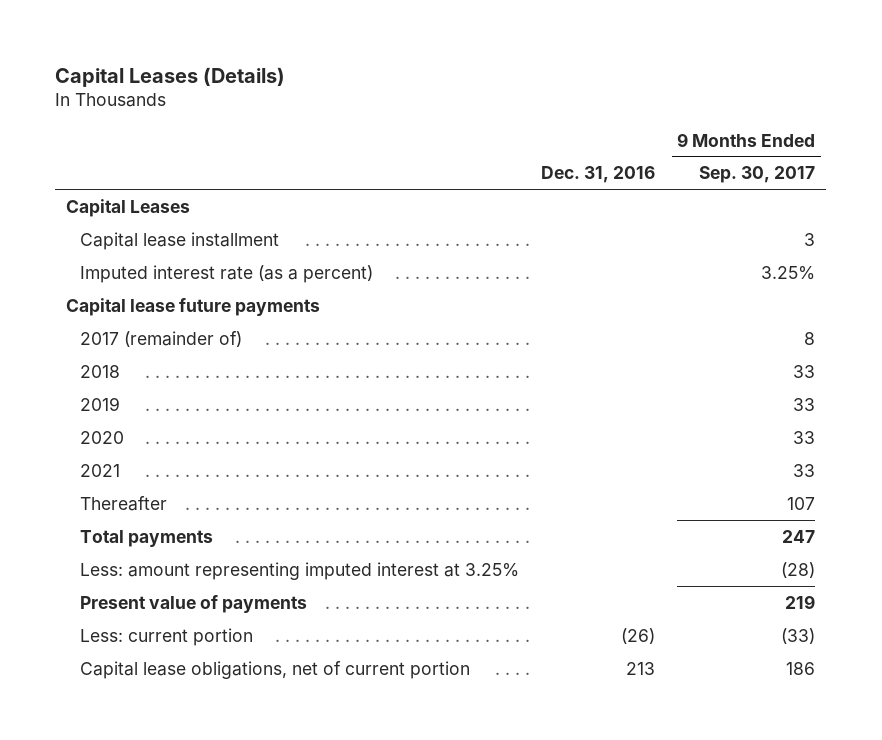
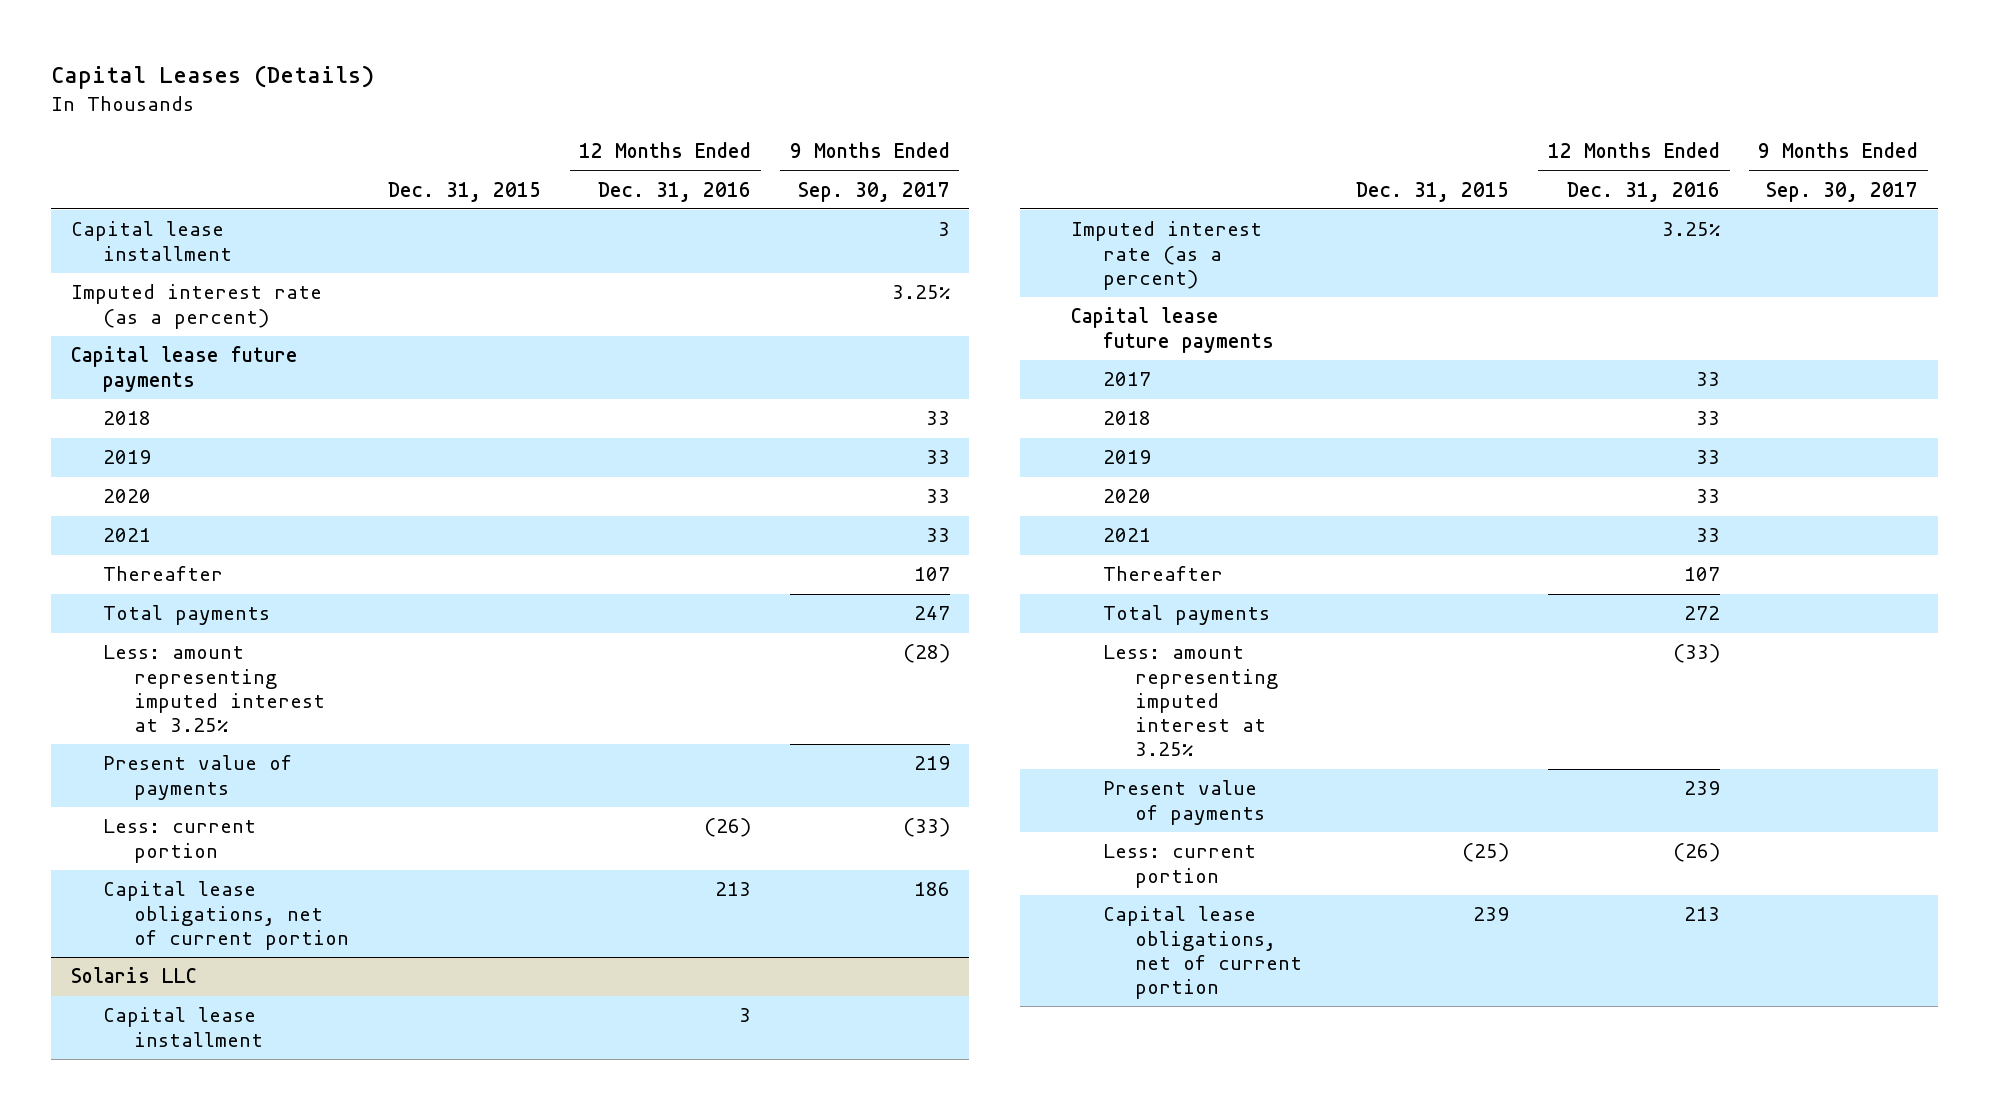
- | Dec. 31, 2016 | 9 Months Ended Sep. 30, 2017
+ | Dec. 31, 2015 | 12 Months Ended Dec. 31, 2016 | 9 Months Ended Sep. 30, 2017
- Capital Leases
- 2017 (remainder of) | | 8
+ Solaris LLC
+ Capital lease installment | | 3 |
+ Imputed interest rate (as a percent) | | 3.25% |
+ Capital lease future payments
+ 2017 | | 33 |
+ 2018 | | 33 |
+ 2019 | | 33 |
+ 2020 | | 33 |
+ 2021 | | 33 |
+ Thereafter | | 107 |
+ Total payments | | 272 |
+ Less: amount representing imputed interest at 3.25% | | (33) |
+ Present value of payments | | 239 |
+ Less: current portion | (25) | (26) |
+ Capital lease obligations, net of current portion | 239 | 213 |

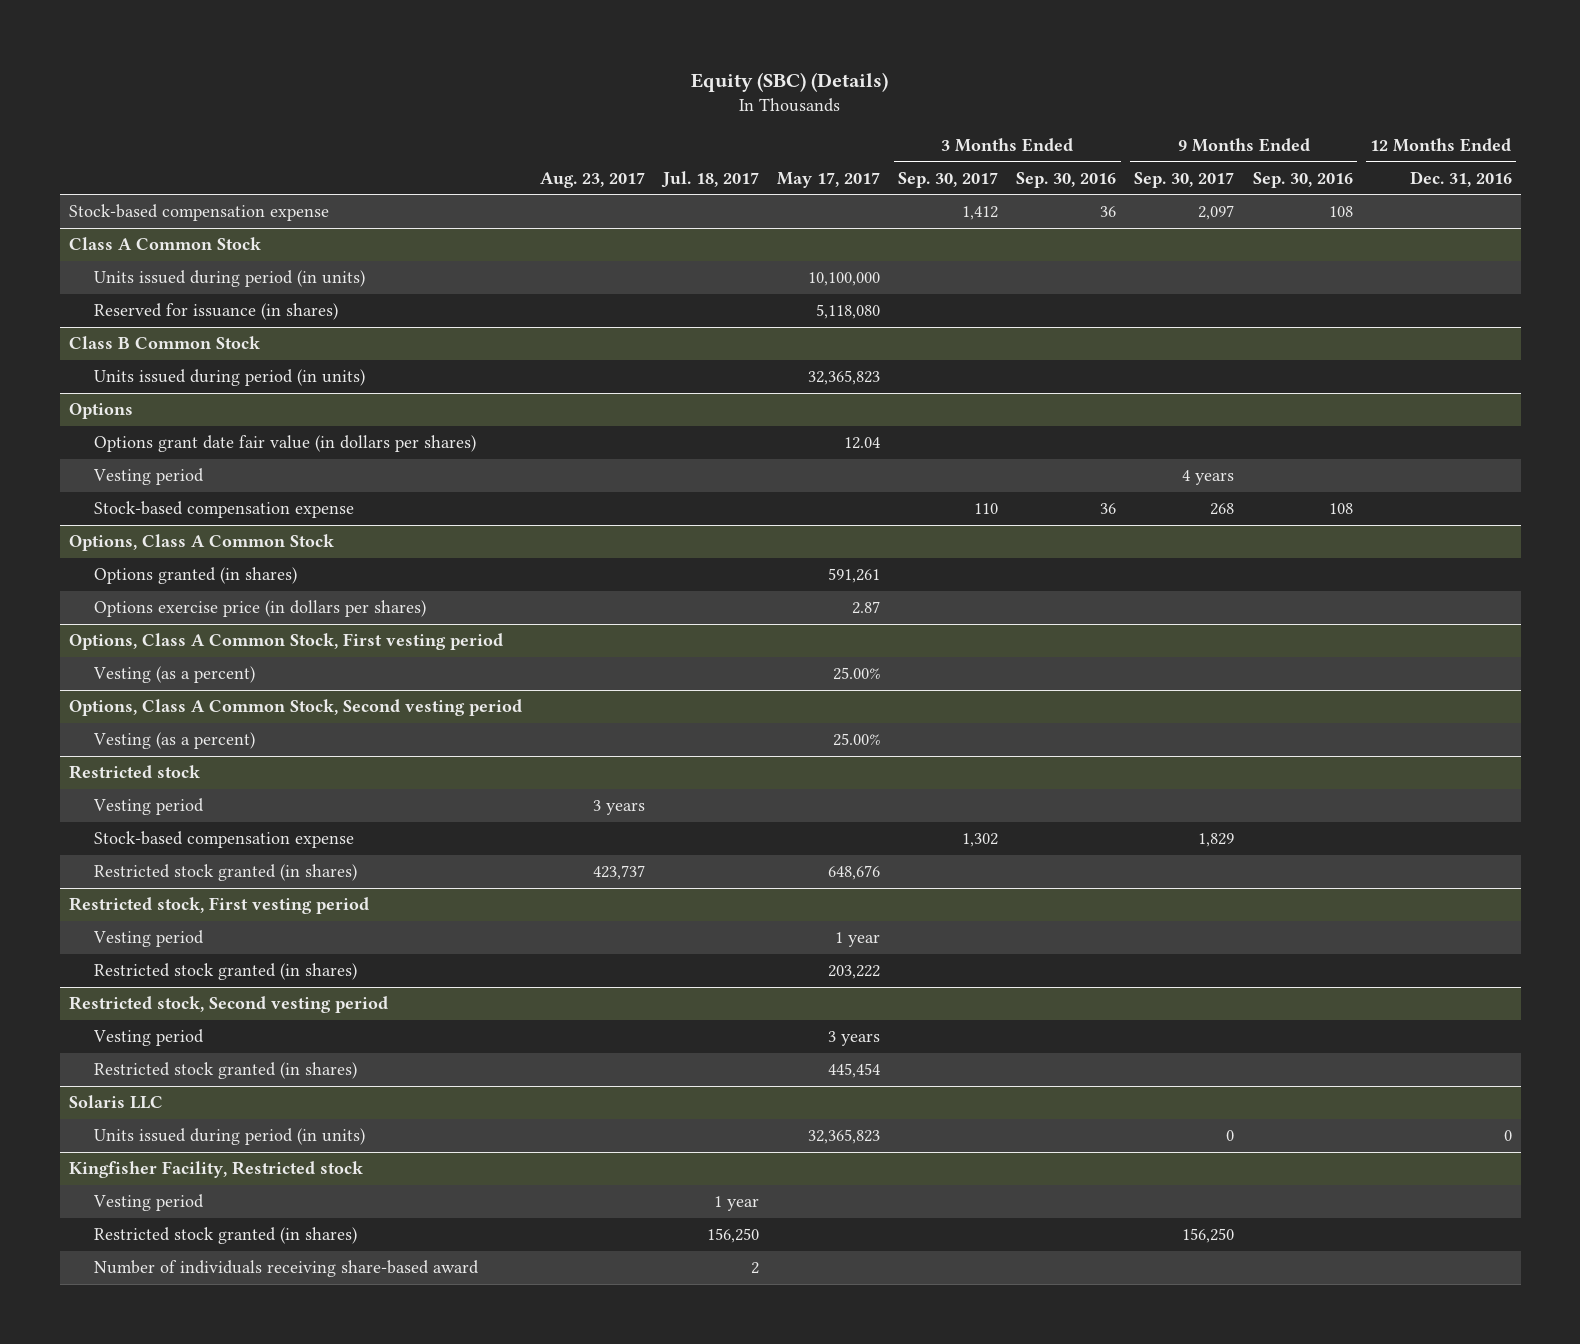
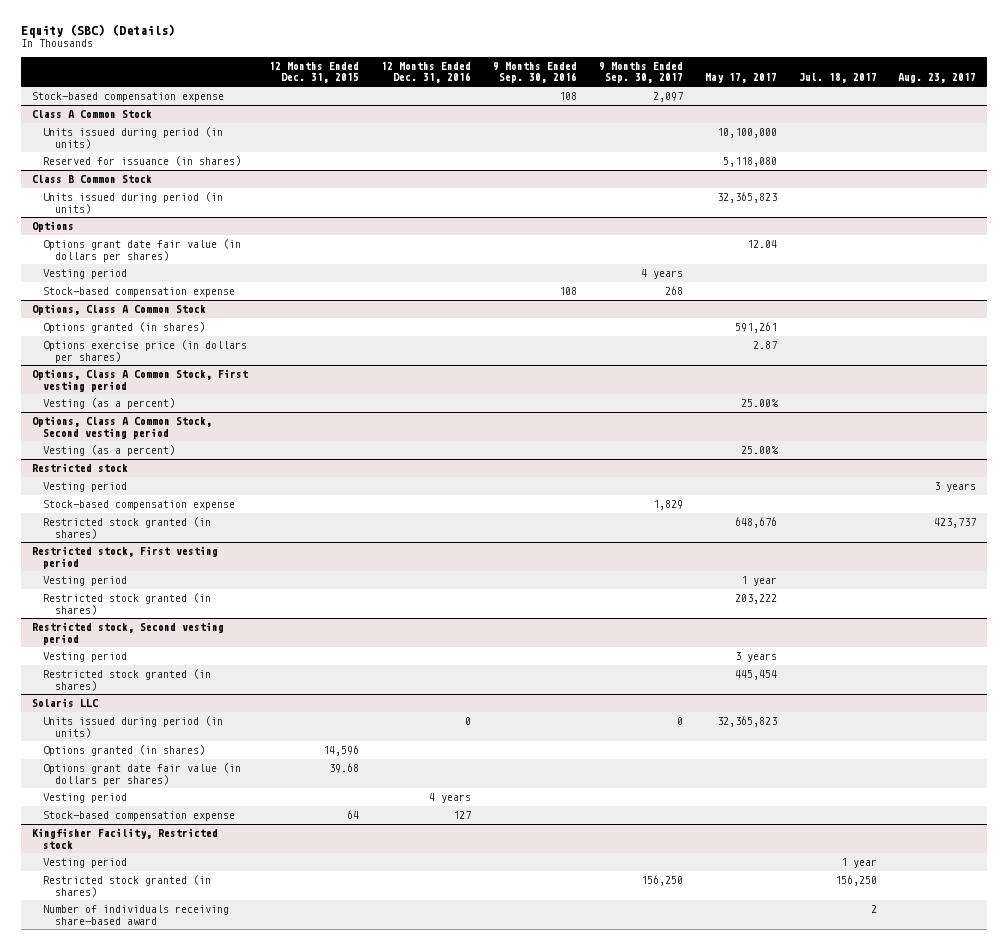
- | Aug. 23, 2017 | Jul. 18, 2017 | May 17, 2017 | 3 Months Ended Sep. 30, 2017 | 3 Months Ended Sep. 30, 2016 | 9 Months Ended Sep. 30, 2017 | 9 Months Ended Sep. 30, 2016 | 12 Months Ended Dec. 31, 2016
+ | 12 Months Ended Dec. 31, 2015 | 12 Months Ended Dec. 31, 2016 | 9 Months Ended Sep. 30, 2016 | 9 Months Ended Sep. 30, 2017 | May 17, 2017 | Jul. 18, 2017 | Aug. 23, 2017
@ Solaris LLC
+ Options granted (in shares) | 14,596 | | | | | |
+ Options grant date fair value (in dollars per shares) | 39.68 | | | | | |
+ Vesting period | | 4 years | | | | |
+ Stock-based compensation expense | 64 | 127 | | | | |

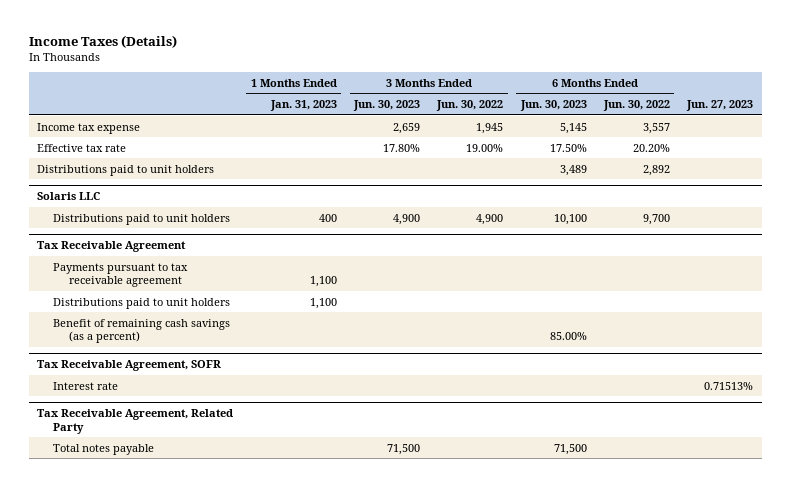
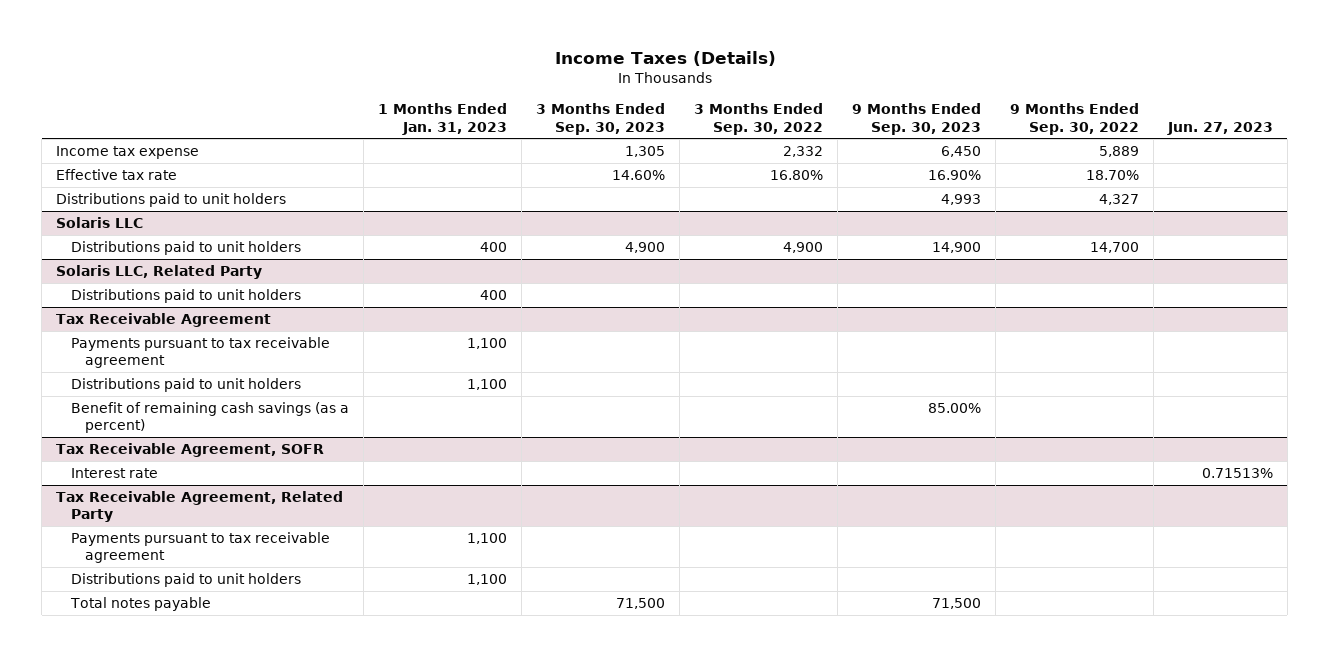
- | 1 Months Ended Jan. 31, 2023 | 3 Months Ended Jun. 30, 2023 | 3 Months Ended Jun. 30, 2022 | 6 Months Ended Jun. 30, 2023 | 6 Months Ended Jun. 30, 2022 | Jun. 27, 2023
+ | 1 Months Ended Jan. 31, 2023 | 3 Months Ended Sep. 30, 2023 | 3 Months Ended Sep. 30, 2022 | 9 Months Ended Sep. 30, 2023 | 9 Months Ended Sep. 30, 2022 | Jun. 27, 2023
+ Solaris LLC, Related Party
+ Distributions paid to unit holders | 400 | | | | |
@ Tax Receivable Agreement, Related Party
+ Payments pursuant to tax receivable agreement | 1,100 | | | | |
+ Distributions paid to unit holders | 1,100 | | | | |

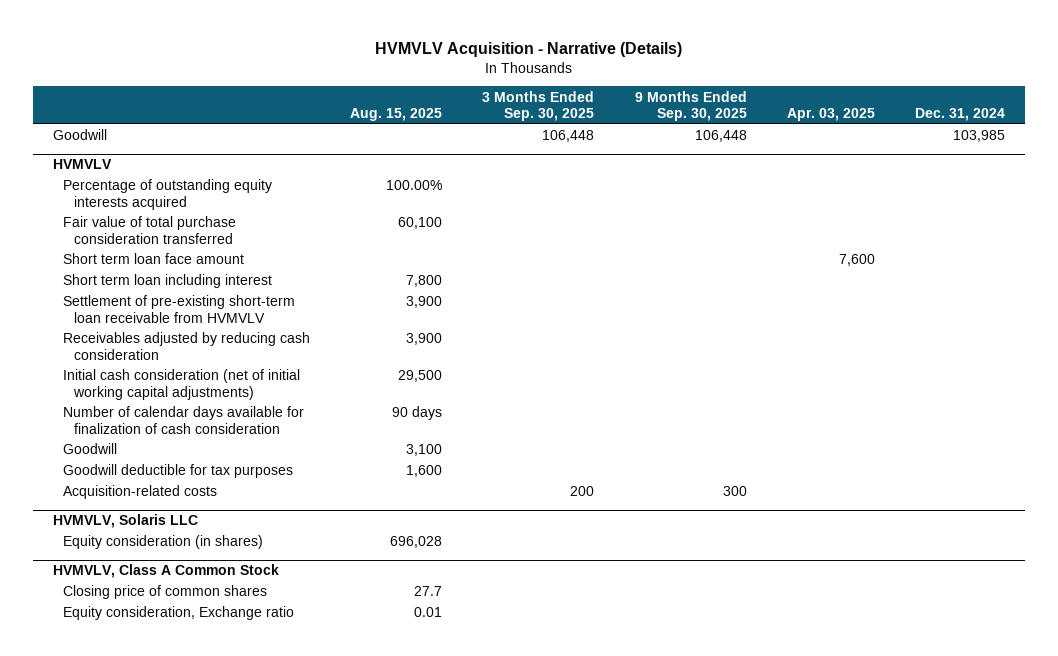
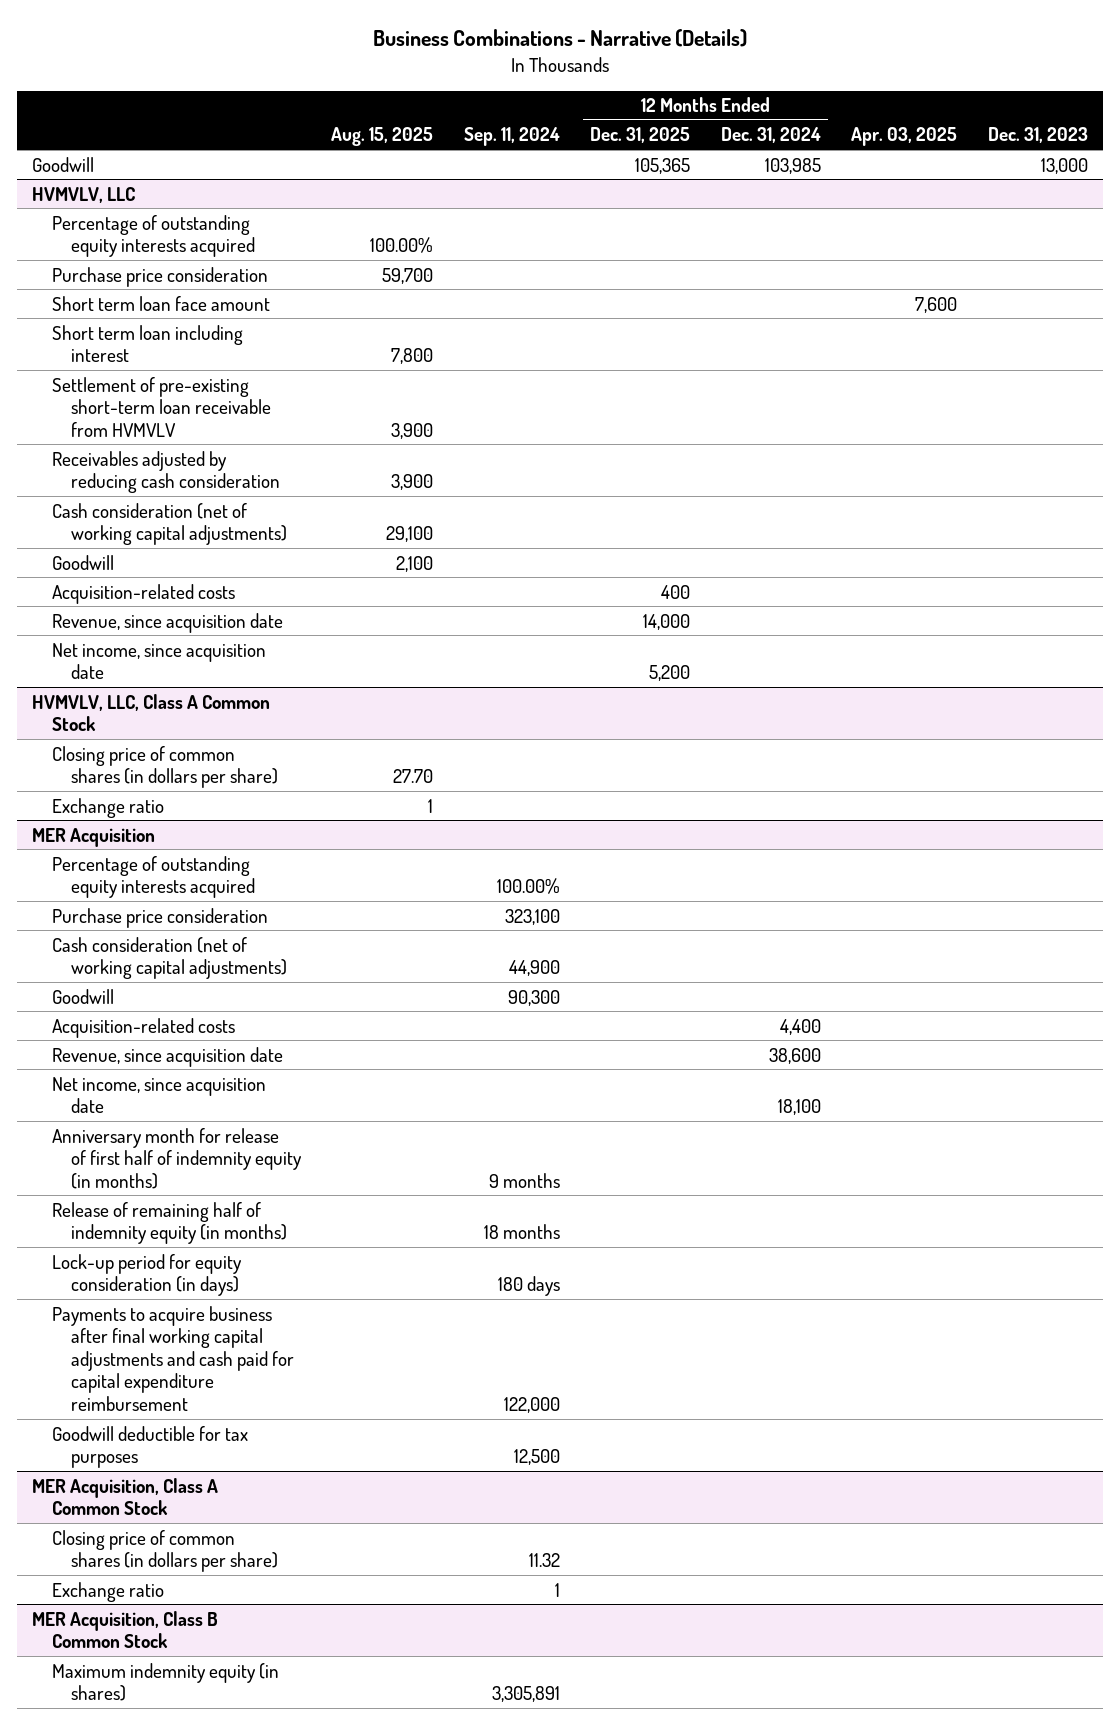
- HVMVLV Acquisition - Narrative (Details)
+ Business Combinations - Narrative (Details)
- | Aug. 15, 2025 | 3 Months Ended Sep. 30, 2025 | 9 Months Ended Sep. 30, 2025 | Apr. 03, 2025 | Dec. 31, 2024
+ | Aug. 15, 2025 | Sep. 11, 2024 | 12 Months Ended Dec. 31, 2025 | 12 Months Ended Dec. 31, 2024 | Apr. 03, 2025 | Dec. 31, 2023
- HVMVLV
- Percentage of outstanding equity interests acquired | 100.00% | | | |
- Fair value of total purchase consideration transferred | 60,100 | | | |
- Short term loan face amount | | | | 7,600 |
- Short term loan including interest | 7,800 | | | |
- Settlement of pre-existing short-term loan receivable from HVMVLV | 3,900 | | | |
- Receivables adjusted by reducing cash consideration | 3,900 | | | |
- Initial cash consideration (net of initial working capital adjustments) | 29,500 | | | |
- Number of calendar days available for finalization of cash consideration | 90 days | | | |
- Goodwill | 3,100 | | | |
- Goodwill deductible for tax purposes | 1,600 | | | |
- Acquisition-related costs | | 200 | 300 | |
- HVMVLV, Solaris LLC
- Equity consideration (in shares) | 696,028 | | | |
- HVMVLV, Class A Common Stock
- Closing price of common shares | 27.7 | | | |
- Equity consideration, Exchange ratio | 0.01 | | | |
+ HVMVLV, LLC
+ Percentage of outstanding equity interests acquired | 100.00% | | | | |
+ Purchase price consideration | 59,700 | | | | |
+ Short term loan face amount | | | | | 7,600 |
+ Short term loan including interest | 7,800 | | | | |
+ Settlement of pre-existing short-term loan receivable from HVMVLV | 3,900 | | | | |
+ Receivables adjusted by reducing cash consideration | 3,900 | | | | |
+ Cash consideration (net of working capital adjustments) | 29,100 | | | | |
+ Goodwill | 2,100 | | | | |
+ Acquisition-related costs | | | 400 | | |
+ Revenue, since acquisition date | | | 14,000 | | |
+ Net income, since acquisition date | | | 5,200 | | |
+ HVMVLV, LLC, Class A Common Stock
+ Closing price of common shares (in dollars per share) | 27.70 | | | | |
+ Exchange ratio | 1 | | | | |
+ MER Acquisition
+ Percentage of outstanding equity interests acquired | | 100.00% | | | |
+ Purchase price consideration | | 323,100 | | | |
+ Cash consideration (net of working capital adjustments) | | 44,900 | | | |
+ Goodwill | | 90,300 | | | |
+ Acquisition-related costs | | | | 4,400 | |
+ Revenue, since acquisition date | | | | 38,600 | |
+ Net income, since acquisition date | | | | 18,100 | |
+ Anniversary month for release of first half of indemnity equity (in months) | | 9 months | | | |
+ Release of remaining half of indemnity equity (in months) | | 18 months | | | |
+ Lock-up period for equity consideration (in days) | | 180 days | | | |
+ Payments to acquire business after final working capital adjustments and cash paid for capital expenditure reimbursement | | 122,000 | | | |
+ Goodwill deductible for tax purposes | | 12,500 | | | |
+ MER Acquisition, Class A Common Stock
+ Closing price of common shares (in dollars per share) | | 11.32 | | | |
+ Exchange ratio | | 1 | | | |
+ MER Acquisition, Class B Common Stock
+ Maximum indemnity equity (in shares) | | 3,305,891 | | | |

